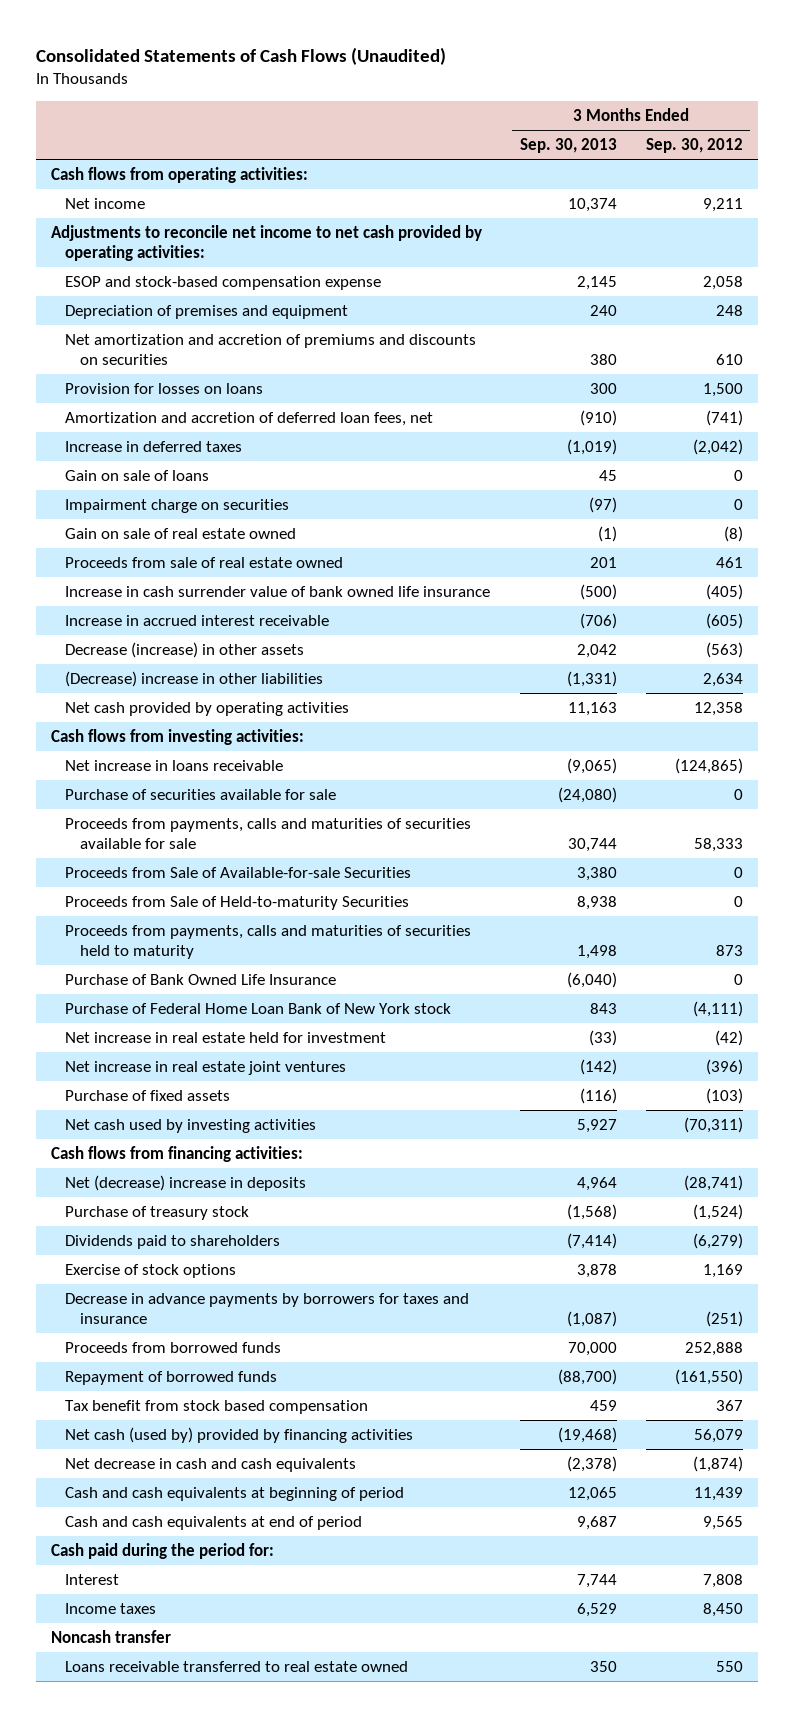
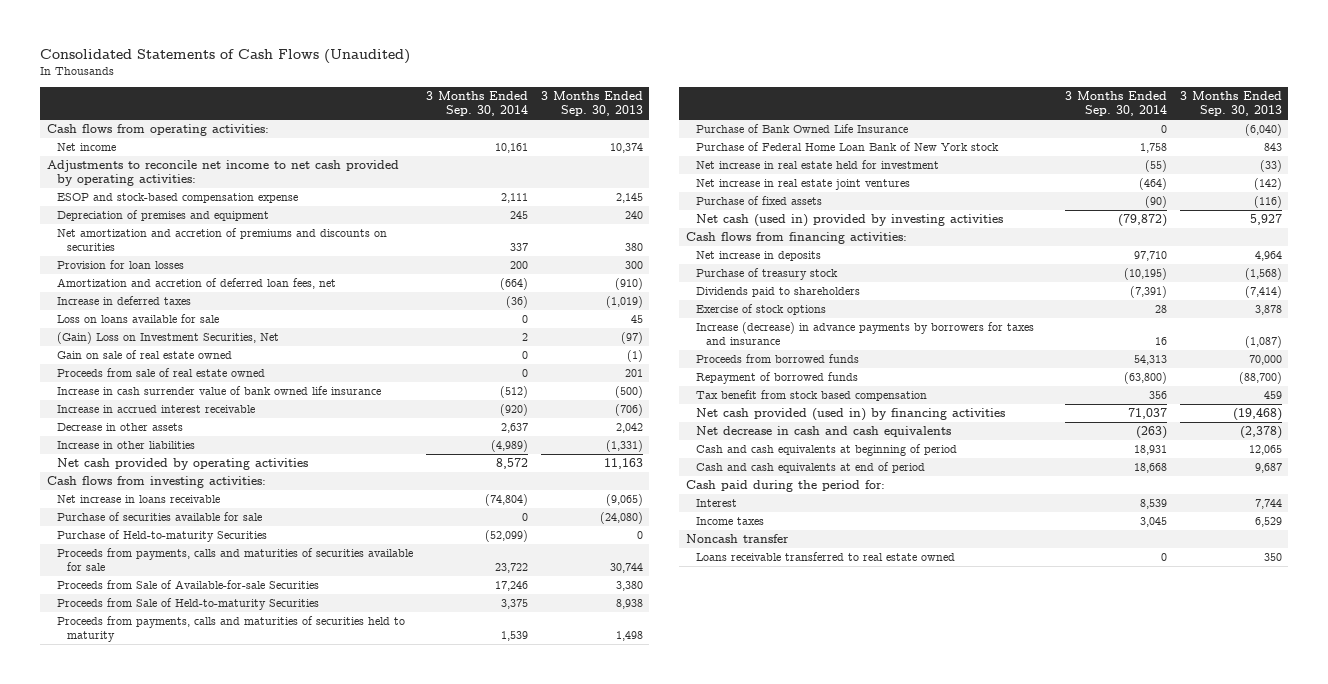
- | 3 Months Ended Sep. 30, 2013 | 3 Months Ended Sep. 30, 2012
+ | 3 Months Ended Sep. 30, 2014 | 3 Months Ended Sep. 30, 2013
- Provision for losses on loans | 300 | 1,500
+ Provision for loan losses | 200 | 300
- Gain on sale of loans | 45 | 0
- Impairment charge on securities | (97) | 0
+ Loss on loans available for sale | 0 | 45
+ (Gain) Loss on Investment Securities, Net | 2 | (97)
- Decrease (increase) in other assets | 2,042 | (563)
- (Decrease) increase in other liabilities | (1,331) | 2,634
+ Decrease in other assets | 2,637 | 2,042
+ Increase in other liabilities | (4,989) | (1,331)
+ Purchase of Held-to-maturity Securities | (52,099) | 0
- Net cash used by investing activities | 5,927 | (70,311)
+ Net cash (used in) provided by investing activities | (79,872) | 5,927
- Net (decrease) increase in deposits | 4,964 | (28,741)
+ Net increase in deposits | 97,710 | 4,964
- Decrease in advance payments by borrowers for taxes and insurance | (1,087) | (251)
+ Increase (decrease) in advance payments by borrowers for taxes and insurance | 16 | (1,087)
- Net cash (used by) provided by financing activities | (19,468) | 56,079
+ Net cash provided (used in) by financing activities | 71,037 | (19,468)

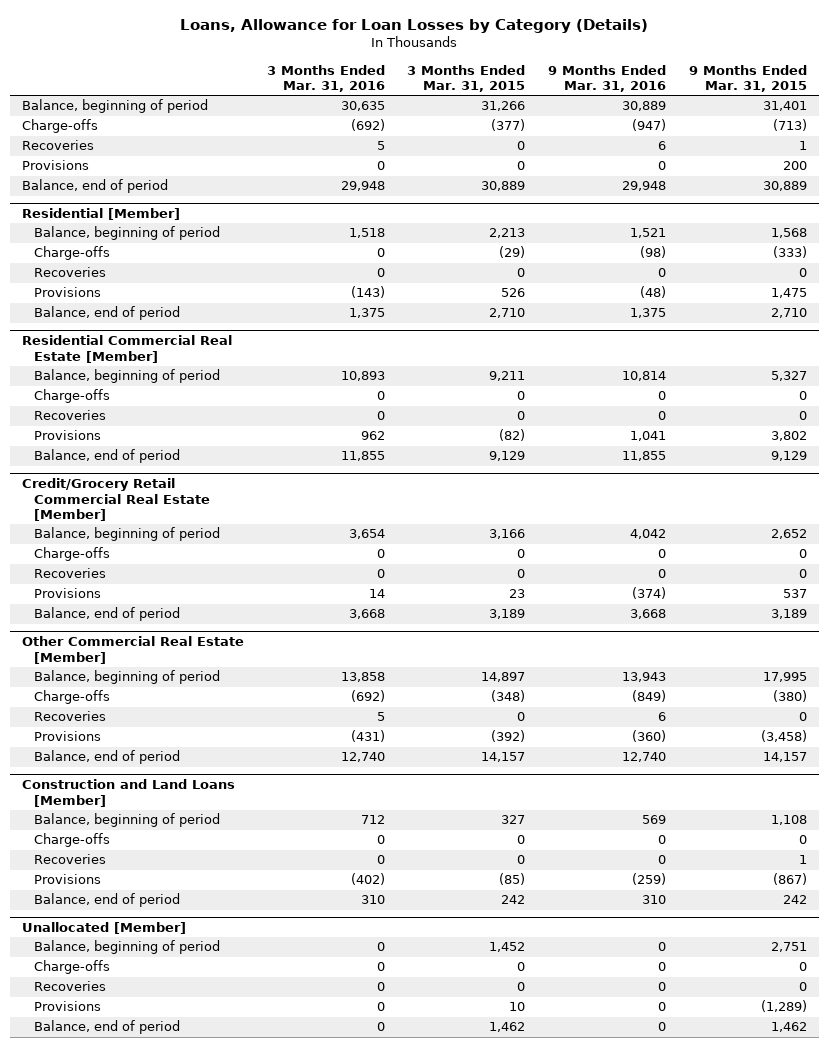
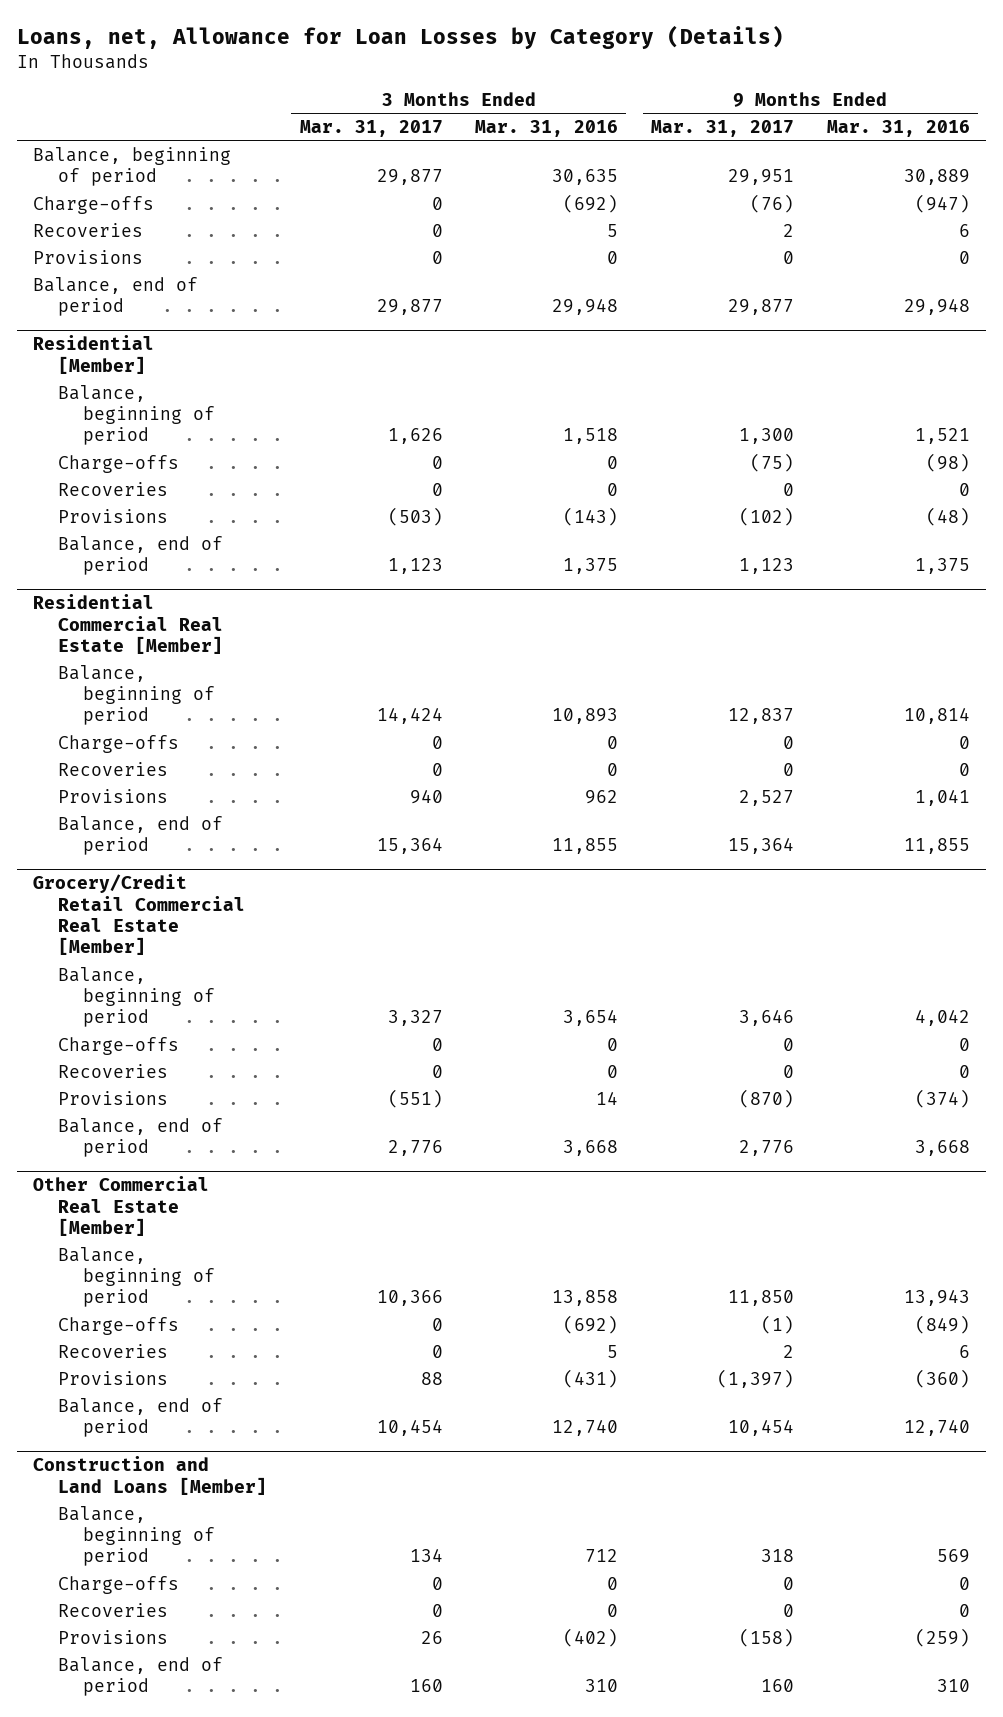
- Loans, Allowance for Loan Losses by Category (Details)
+ Loans, net, Allowance for Loan Losses by Category (Details)
- | 3 Months Ended Mar. 31, 2016 | 3 Months Ended Mar. 31, 2015 | 9 Months Ended Mar. 31, 2016 | 9 Months Ended Mar. 31, 2015
+ | 3 Months Ended Mar. 31, 2017 | 3 Months Ended Mar. 31, 2016 | 9 Months Ended Mar. 31, 2017 | 9 Months Ended Mar. 31, 2016
- Credit/Grocery Retail Commercial Real Estate [Member]
+ Grocery/Credit Retail Commercial Real Estate [Member]
- Unallocated [Member]
- Balance, beginning of period | 0 | 1,452 | 0 | 2,751
- Charge-offs | 0 | 0 | 0 | 0
- Recoveries | 0 | 0 | 0 | 0
- Provisions | 0 | 10 | 0 | (1,289)
- Balance, end of period | 0 | 1,462 | 0 | 1,462

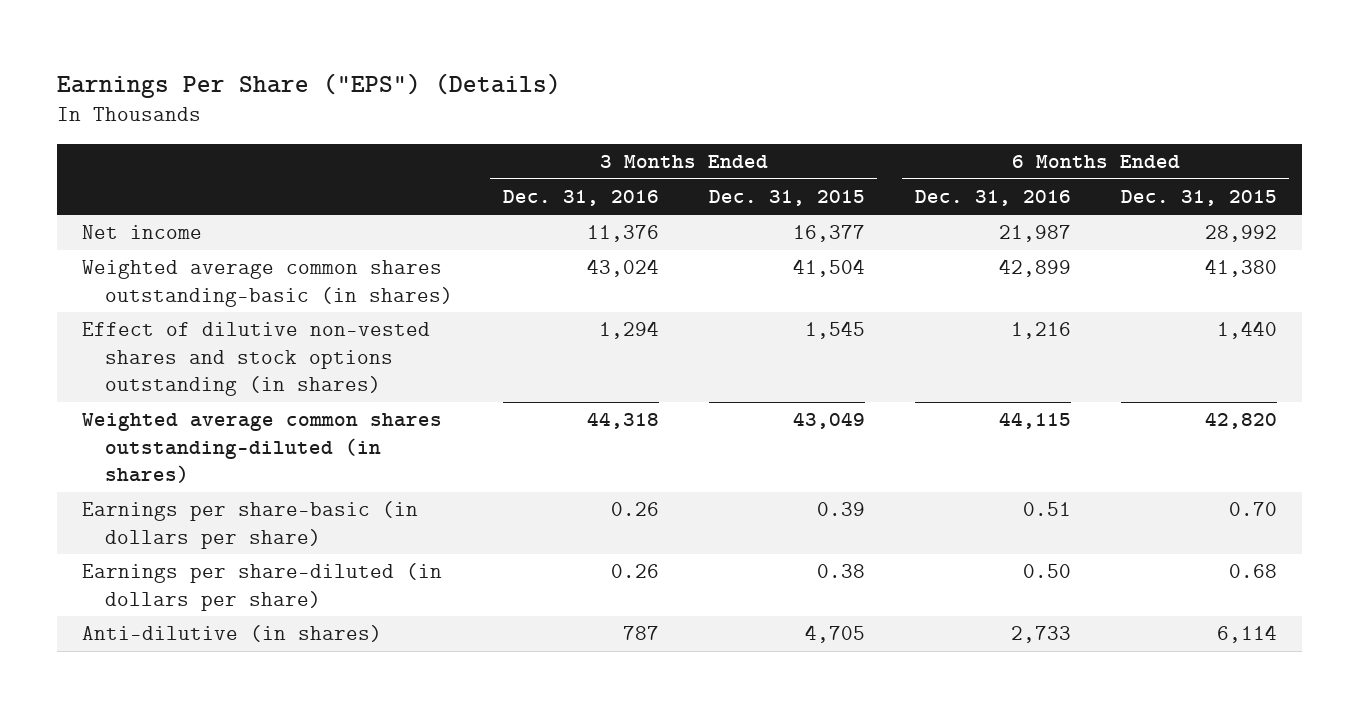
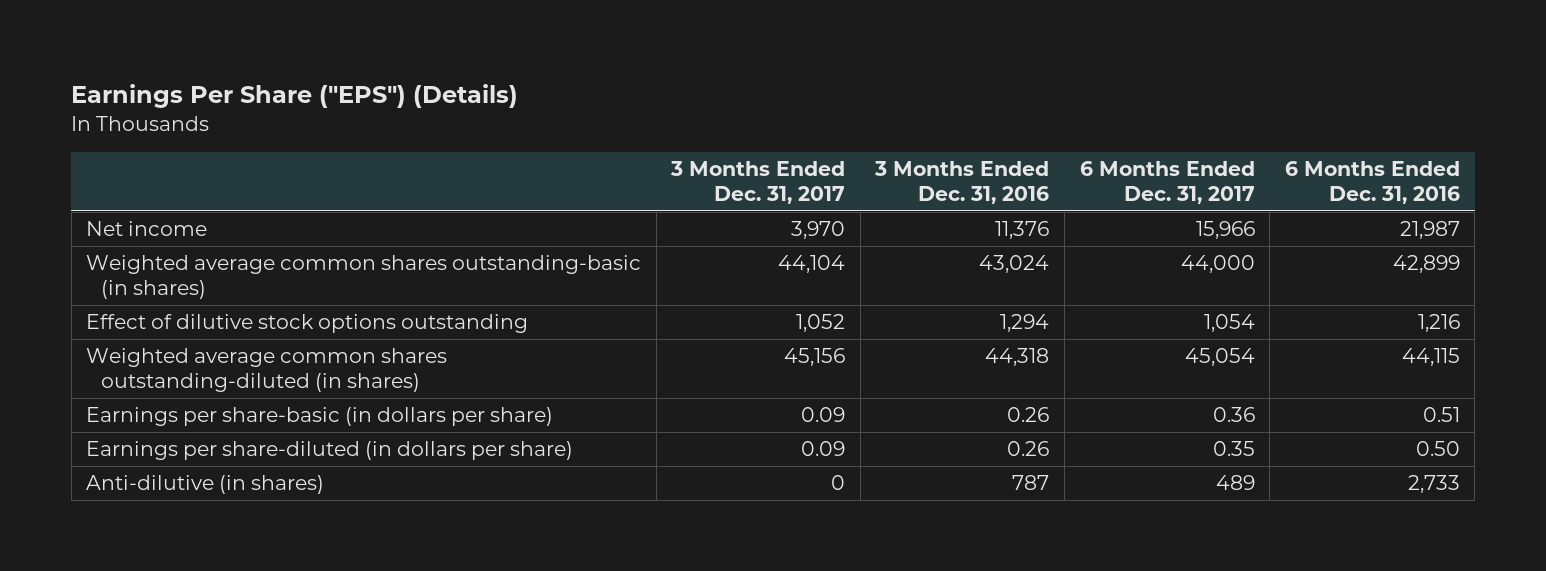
- | 3 Months Ended Dec. 31, 2016 | 3 Months Ended Dec. 31, 2015 | 6 Months Ended Dec. 31, 2016 | 6 Months Ended Dec. 31, 2015
+ | 3 Months Ended Dec. 31, 2017 | 3 Months Ended Dec. 31, 2016 | 6 Months Ended Dec. 31, 2017 | 6 Months Ended Dec. 31, 2016
- Effect of dilutive non-vested shares and stock options outstanding (in shares) | 1,294 | 1,545 | 1,216 | 1,440
+ Effect of dilutive stock options outstanding | 1,052 | 1,294 | 1,054 | 1,216

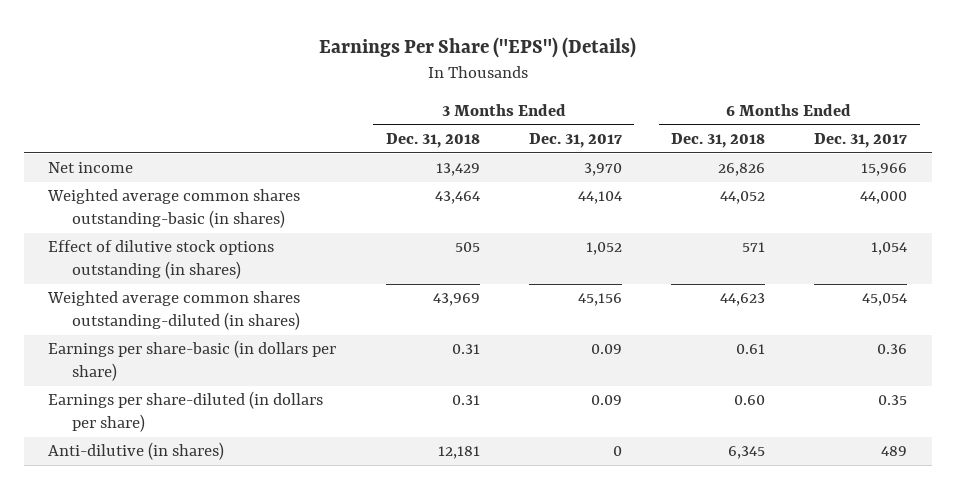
- | 3 Months Ended Dec. 31, 2017 | 3 Months Ended Dec. 31, 2016 | 6 Months Ended Dec. 31, 2017 | 6 Months Ended Dec. 31, 2016
+ | 3 Months Ended Dec. 31, 2018 | 3 Months Ended Dec. 31, 2017 | 6 Months Ended Dec. 31, 2018 | 6 Months Ended Dec. 31, 2017
- Effect of dilutive stock options outstanding | 1,052 | 1,294 | 1,054 | 1,216
+ Effect of dilutive stock options outstanding (in shares) | 505 | 1,052 | 571 | 1,054

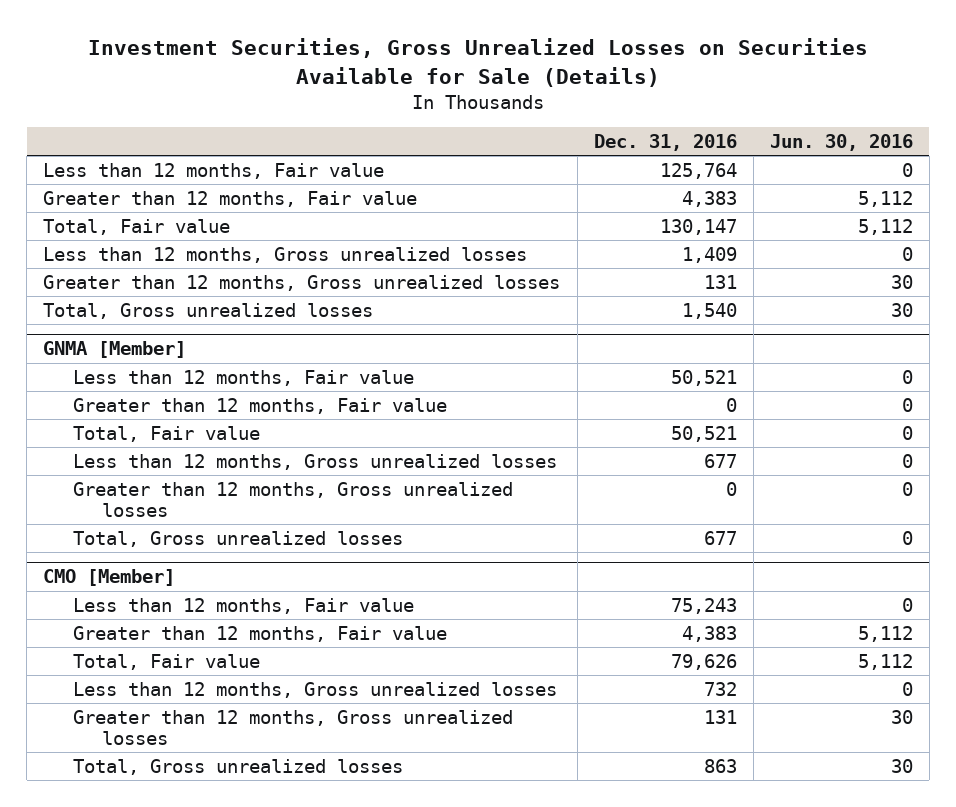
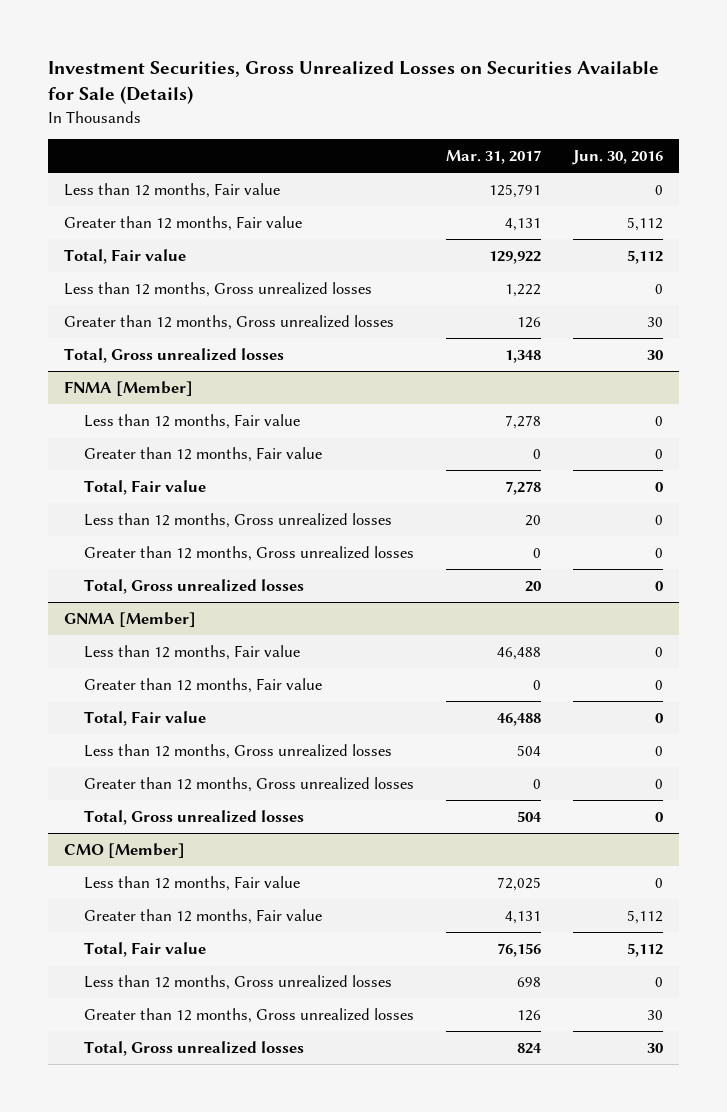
- | Dec. 31, 2016 | Jun. 30, 2016
+ | Mar. 31, 2017 | Jun. 30, 2016
+ FNMA [Member]
+ Less than 12 months, Fair value | 7,278 | 0
+ Greater than 12 months, Fair value | 0 | 0
+ Total, Fair value | 7,278 | 0
+ Less than 12 months, Gross unrealized losses | 20 | 0
+ Greater than 12 months, Gross unrealized losses | 0 | 0
+ Total, Gross unrealized losses | 20 | 0

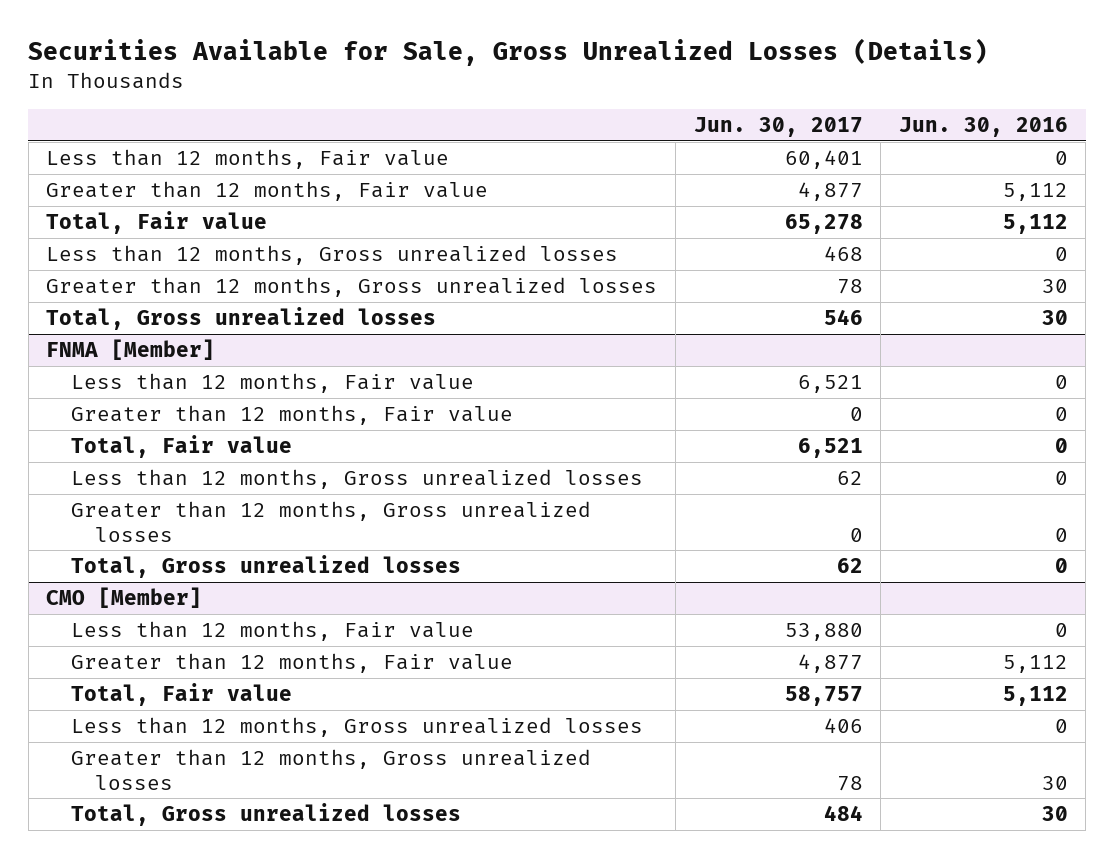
- Investment Securities, Gross Unrealized Losses on Securities Available for Sale (Details)
+ Securities Available for Sale, Gross Unrealized Losses (Details)
- | Mar. 31, 2017 | Jun. 30, 2016
+ | Jun. 30, 2017 | Jun. 30, 2016
- GNMA [Member]
- Less than 12 months, Fair value | 46,488 | 0
- Greater than 12 months, Fair value | 0 | 0
- Total, Fair value | 46,488 | 0
- Less than 12 months, Gross unrealized losses | 504 | 0
- Greater than 12 months, Gross unrealized losses | 0 | 0
- Total, Gross unrealized losses | 504 | 0

